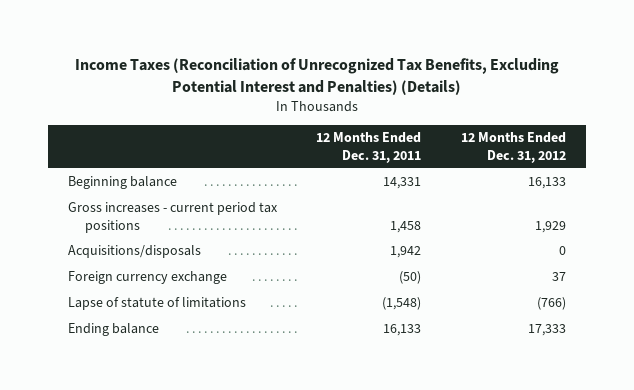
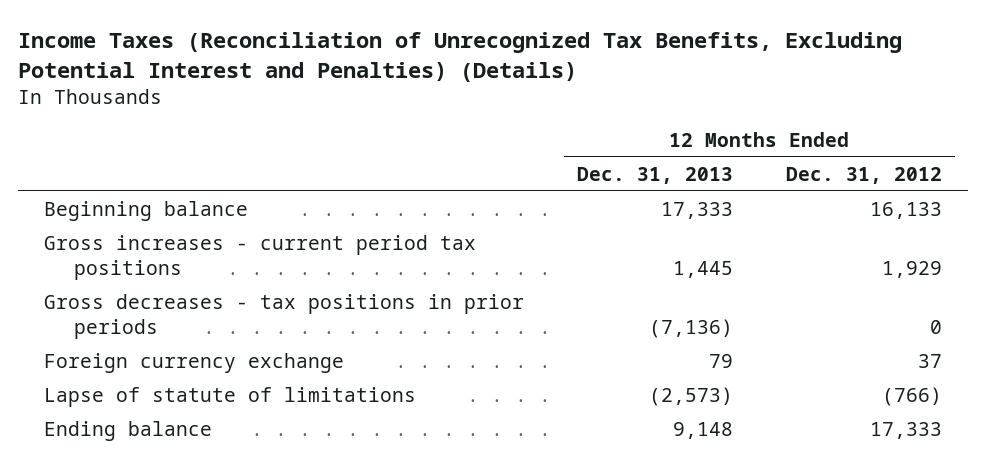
- | 12 Months Ended Dec. 31, 2011 | 12 Months Ended Dec. 31, 2012
+ | 12 Months Ended Dec. 31, 2013 | 12 Months Ended Dec. 31, 2012
- Acquisitions/disposals | 1,942 | 0
+ Gross decreases - tax positions in prior periods | (7,136) | 0

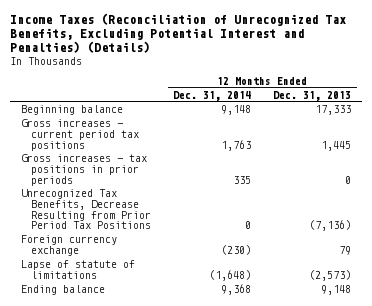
- | 12 Months Ended Dec. 31, 2013 | 12 Months Ended Dec. 31, 2012
+ | 12 Months Ended Dec. 31, 2014 | 12 Months Ended Dec. 31, 2013
- Gross decreases - tax positions in prior periods | (7,136) | 0
+ Gross increases - tax positions in prior periods | 335 | 0
+ Unrecognized Tax Benefits, Decrease Resulting from Prior Period Tax Positions | 0 | (7,136)

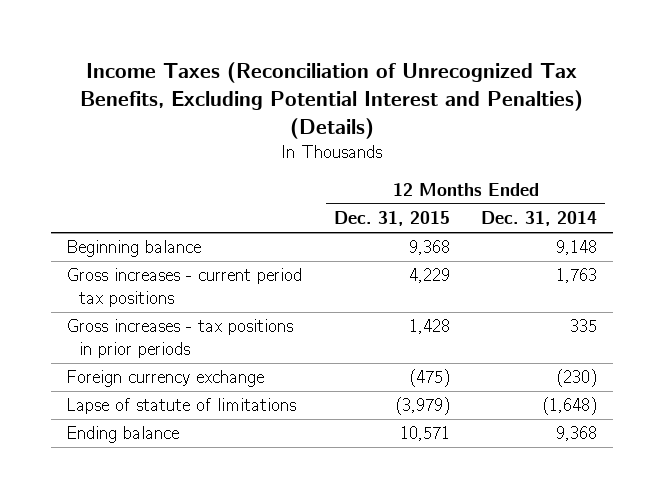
- | 12 Months Ended Dec. 31, 2014 | 12 Months Ended Dec. 31, 2013
+ | 12 Months Ended Dec. 31, 2015 | 12 Months Ended Dec. 31, 2014
- Unrecognized Tax Benefits, Decrease Resulting from Prior Period Tax Positions | 0 | (7,136)

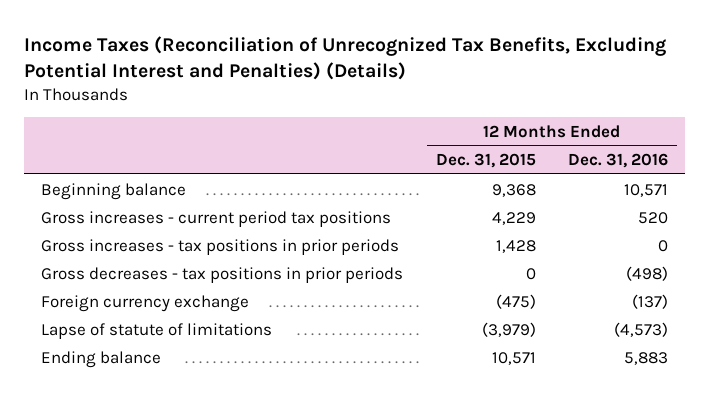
- | 12 Months Ended Dec. 31, 2015 | 12 Months Ended Dec. 31, 2014
+ | 12 Months Ended Dec. 31, 2015 | 12 Months Ended Dec. 31, 2016
+ Gross decreases - tax positions in prior periods | 0 | (498)

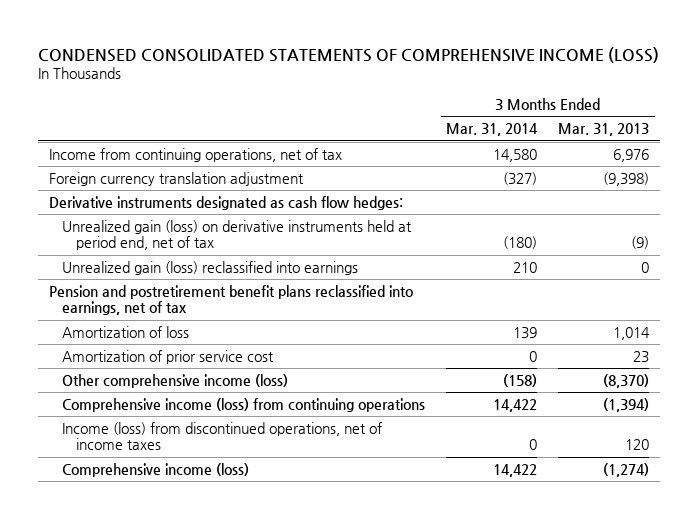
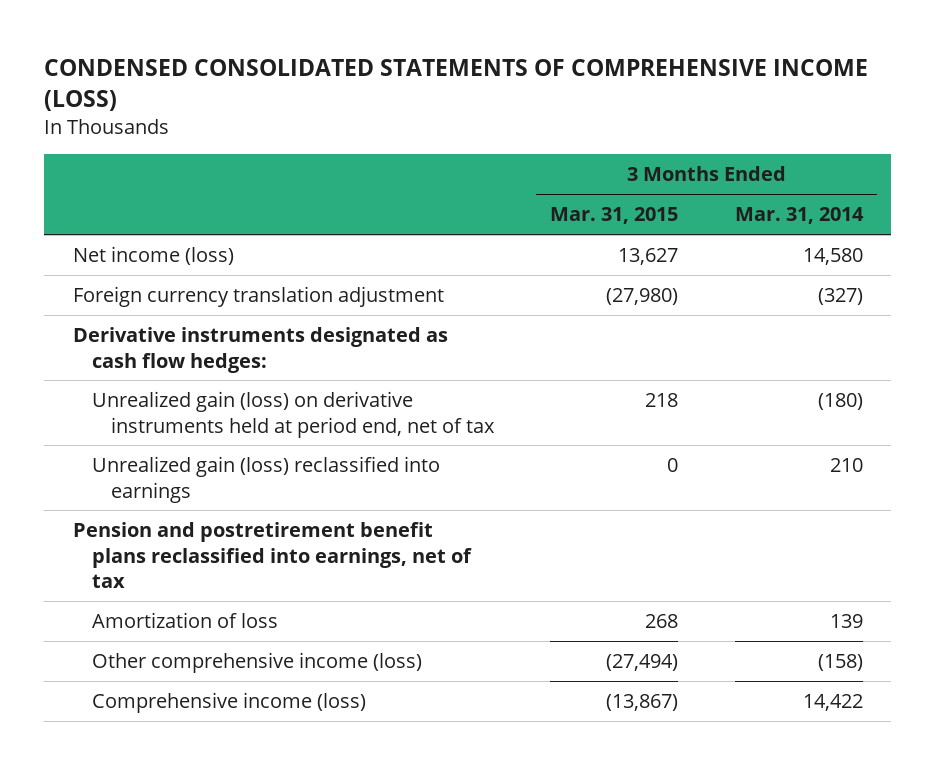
- | 3 Months Ended Mar. 31, 2014 | 3 Months Ended Mar. 31, 2013
+ | 3 Months Ended Mar. 31, 2015 | 3 Months Ended Mar. 31, 2014
- Income from continuing operations, net of tax | 14,580 | 6,976
+ Net income (loss) | 13,627 | 14,580
- Amortization of prior service cost | 0 | 23
- Comprehensive income (loss) from continuing operations | 14,422 | (1,394)
- Income (loss) from discontinued operations, net of income taxes | 0 | 120

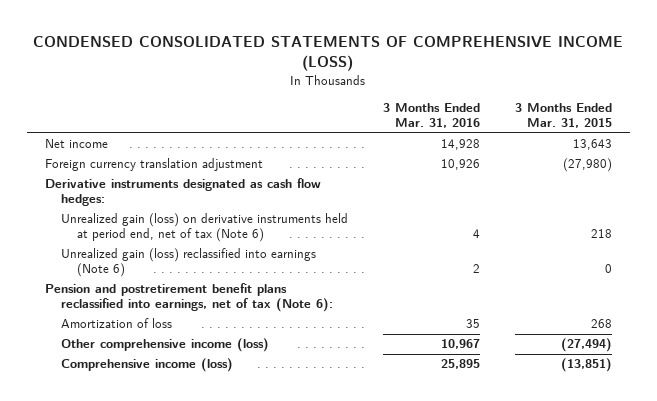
- | 3 Months Ended Mar. 31, 2015 | 3 Months Ended Mar. 31, 2014
+ | 3 Months Ended Mar. 31, 2016 | 3 Months Ended Mar. 31, 2015
- Net income (loss) | 13,627 | 14,580
+ Net income | 14,928 | 13,643
- Unrealized gain (loss) on derivative instruments held at period end, net of tax | 218 | (180)
- Unrealized gain (loss) reclassified into earnings | 0 | 210
- Pension and postretirement benefit plans reclassified into earnings, net of tax
+ Unrealized gain (loss) on derivative instruments held at period end, net of tax (Note 6) | 4 | 218
+ Unrealized gain (loss) reclassified into earnings (Note 6) | 2 | 0
+ Pension and postretirement benefit plans reclassified into earnings, net of tax (Note 6):
- Comprehensive income (loss) | (13,867) | 14,422
+ Comprehensive income (loss) | 25,895 | (13,851)

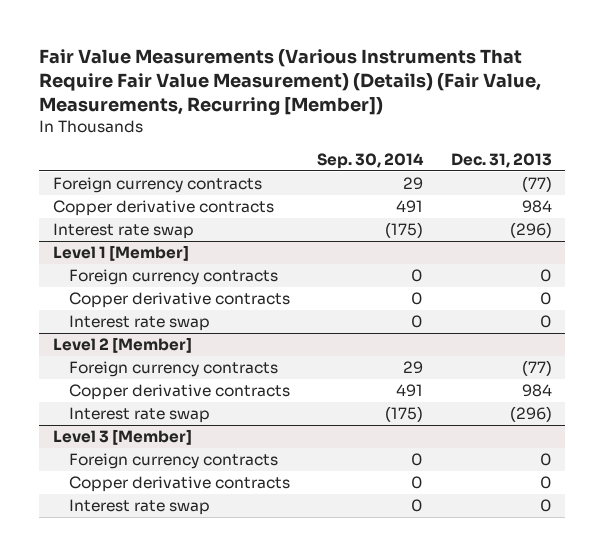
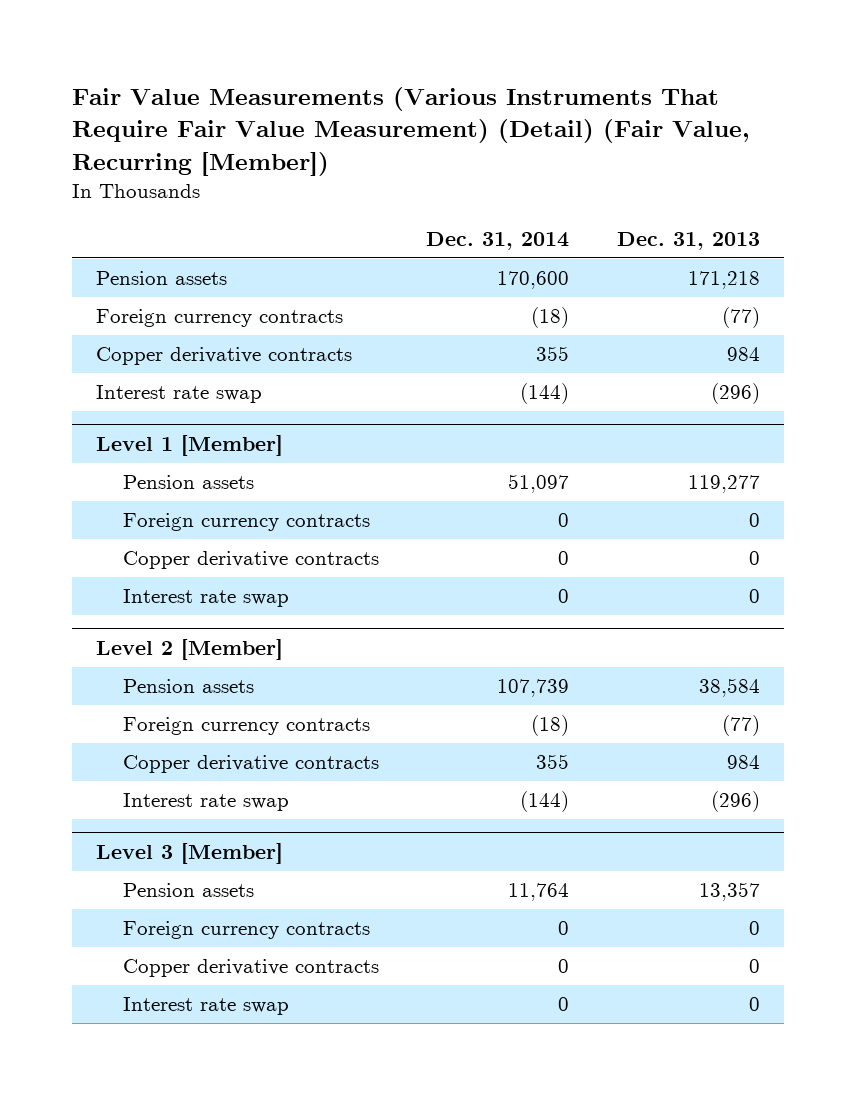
- Fair Value Measurements (Various Instruments That Require Fair Value Measurement) (Details) (Fair Value, Measurements, Recurring [Member])
+ Fair Value Measurements (Various Instruments That Require Fair Value Measurement) (Detail) (Fair Value, Recurring [Member])
- | Sep. 30, 2014 | Dec. 31, 2013
+ | Dec. 31, 2014 | Dec. 31, 2013
+ Pension assets | 170,600 | 171,218
@ Level 1 [Member]
+ Pension assets | 51,097 | 119,277
@ Level 2 [Member]
+ Pension assets | 107,739 | 38,584
@ Level 3 [Member]
+ Pension assets | 11,764 | 13,357

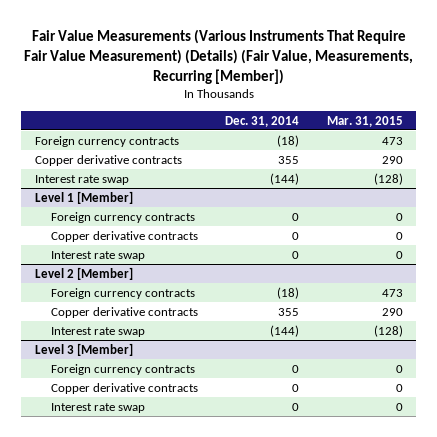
- Fair Value Measurements (Various Instruments That Require Fair Value Measurement) (Detail) (Fair Value, Recurring [Member])
+ Fair Value Measurements (Various Instruments That Require Fair Value Measurement) (Details) (Fair Value, Measurements, Recurring [Member])
- | Dec. 31, 2014 | Dec. 31, 2013
+ | Dec. 31, 2014 | Mar. 31, 2015
- Pension assets | 170,600 | 171,218
@ Level 1 [Member]
- Pension assets | 51,097 | 119,277
@ Level 2 [Member]
- Pension assets | 107,739 | 38,584
@ Level 3 [Member]
- Pension assets | 11,764 | 13,357

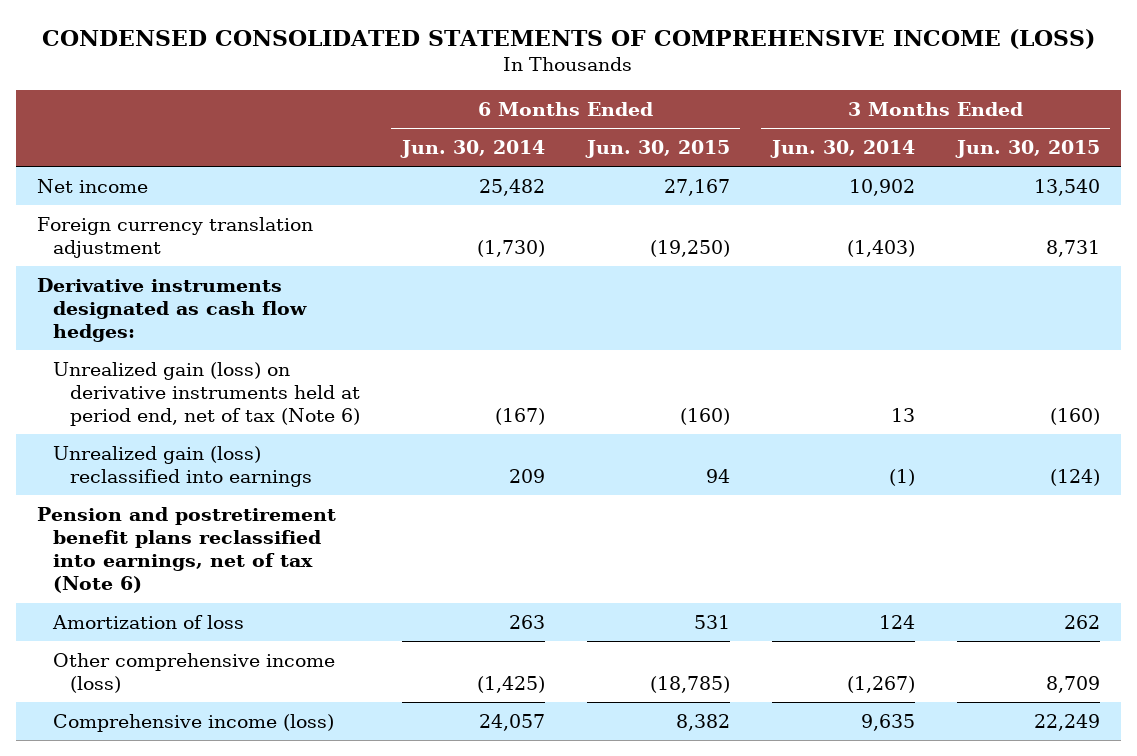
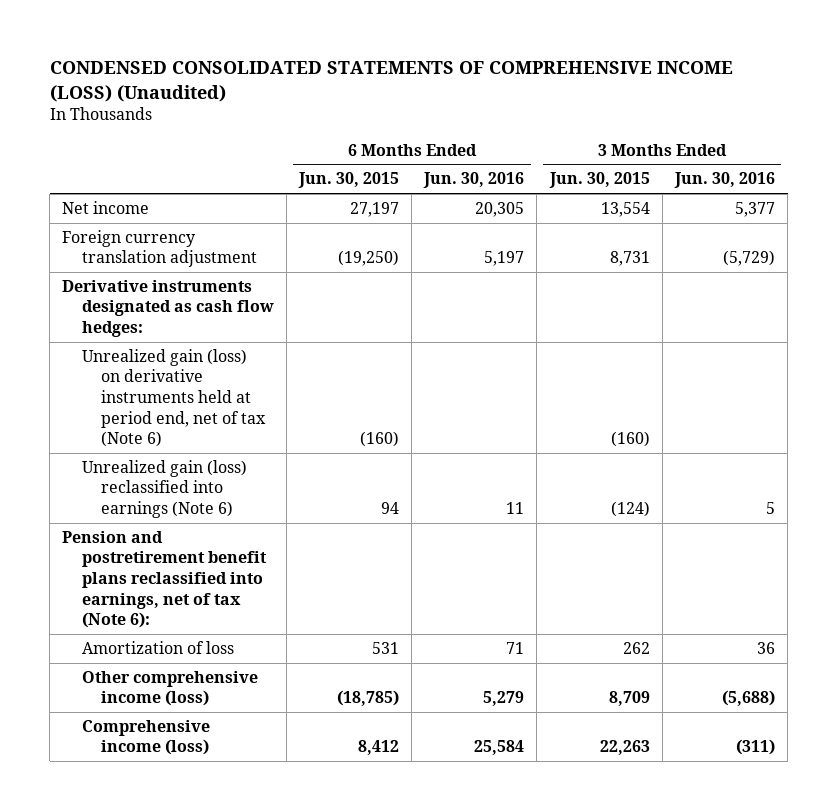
- CONDENSED CONSOLIDATED STATEMENTS OF COMPREHENSIVE INCOME (LOSS)
+ CONDENSED CONSOLIDATED STATEMENTS OF COMPREHENSIVE INCOME (LOSS) (Unaudited)
- | 6 Months Ended Jun. 30, 2014 | 6 Months Ended Jun. 30, 2015 | 3 Months Ended Jun. 30, 2014 | 3 Months Ended Jun. 30, 2015
+ | 6 Months Ended Jun. 30, 2015 | 6 Months Ended Jun. 30, 2016 | 3 Months Ended Jun. 30, 2015 | 3 Months Ended Jun. 30, 2016
- Net income | 25,482 | 27,167 | 10,902 | 13,540
+ Net income | 27,197 | 20,305 | 13,554 | 5,377
- Unrealized gain (loss) reclassified into earnings | 209 | 94 | (1) | (124)
- Pension and postretirement benefit plans reclassified into earnings, net of tax (Note 6)
+ Unrealized gain (loss) reclassified into earnings (Note 6) | 94 | 11 | (124) | 5
+ Pension and postretirement benefit plans reclassified into earnings, net of tax (Note 6):
- Comprehensive income (loss) | 24,057 | 8,382 | 9,635 | 22,249
+ Comprehensive income (loss) | 8,412 | 25,584 | 22,263 | (311)

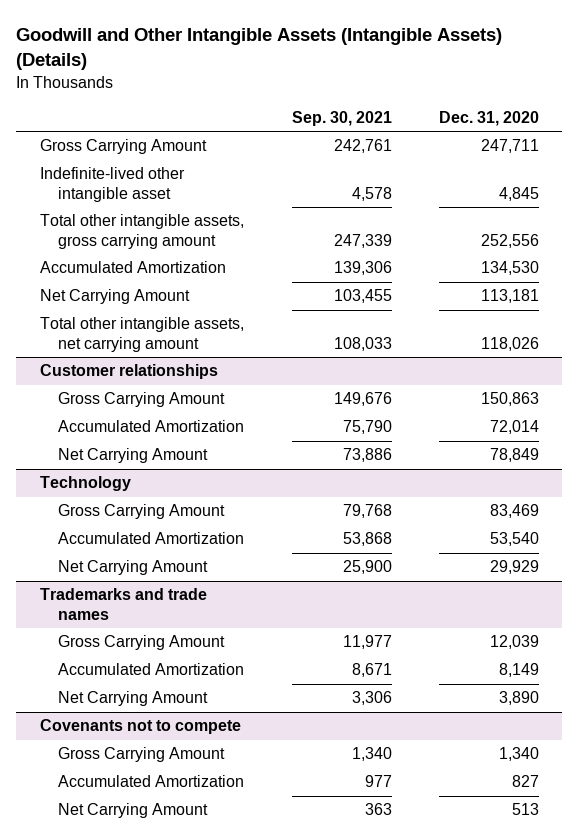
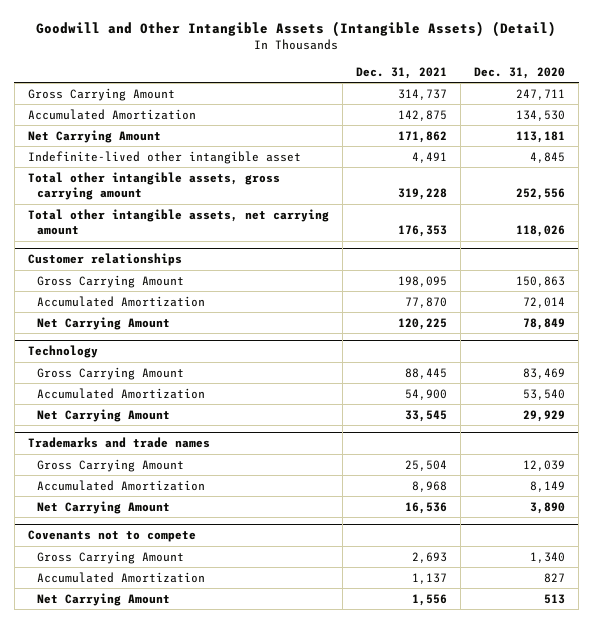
- Goodwill and Other Intangible Assets (Intangible Assets) (Details)
+ Goodwill and Other Intangible Assets (Intangible Assets) (Detail)
- | Sep. 30, 2021 | Dec. 31, 2020
+ | Dec. 31, 2021 | Dec. 31, 2020
moved down: Indefinite-lived other intangible asset | 4,491 | 4,845
moved down: Total other intangible assets, gross carrying amount | 319,228 | 252,556

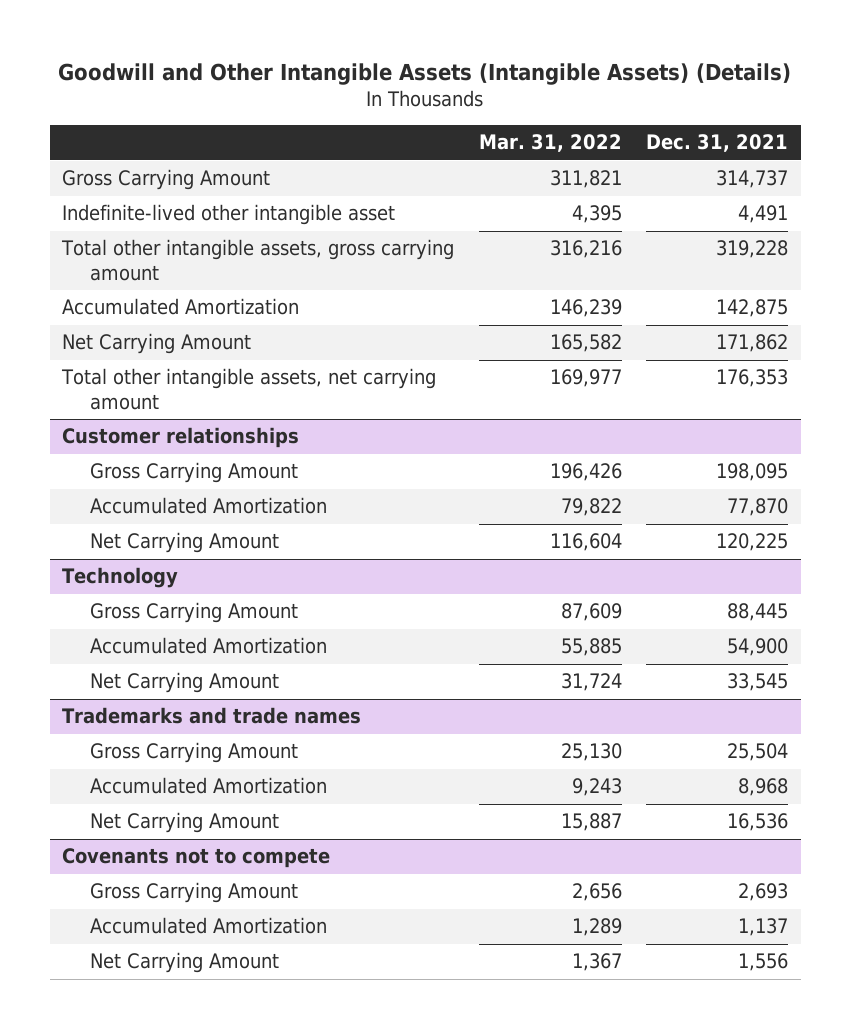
- Goodwill and Other Intangible Assets (Intangible Assets) (Detail)
+ Goodwill and Other Intangible Assets (Intangible Assets) (Details)
- | Dec. 31, 2021 | Dec. 31, 2020
+ | Mar. 31, 2022 | Dec. 31, 2021
moved down: Accumulated Amortization | 146,239 | 142,875
moved down: Net Carrying Amount | 165,582 | 171,862

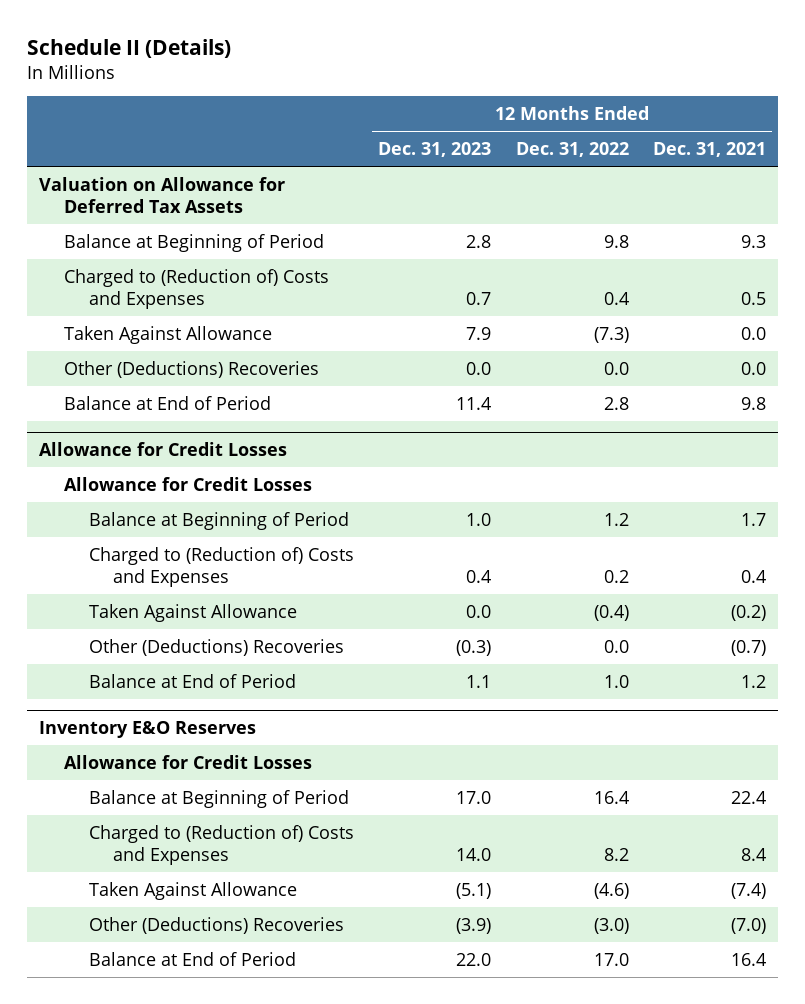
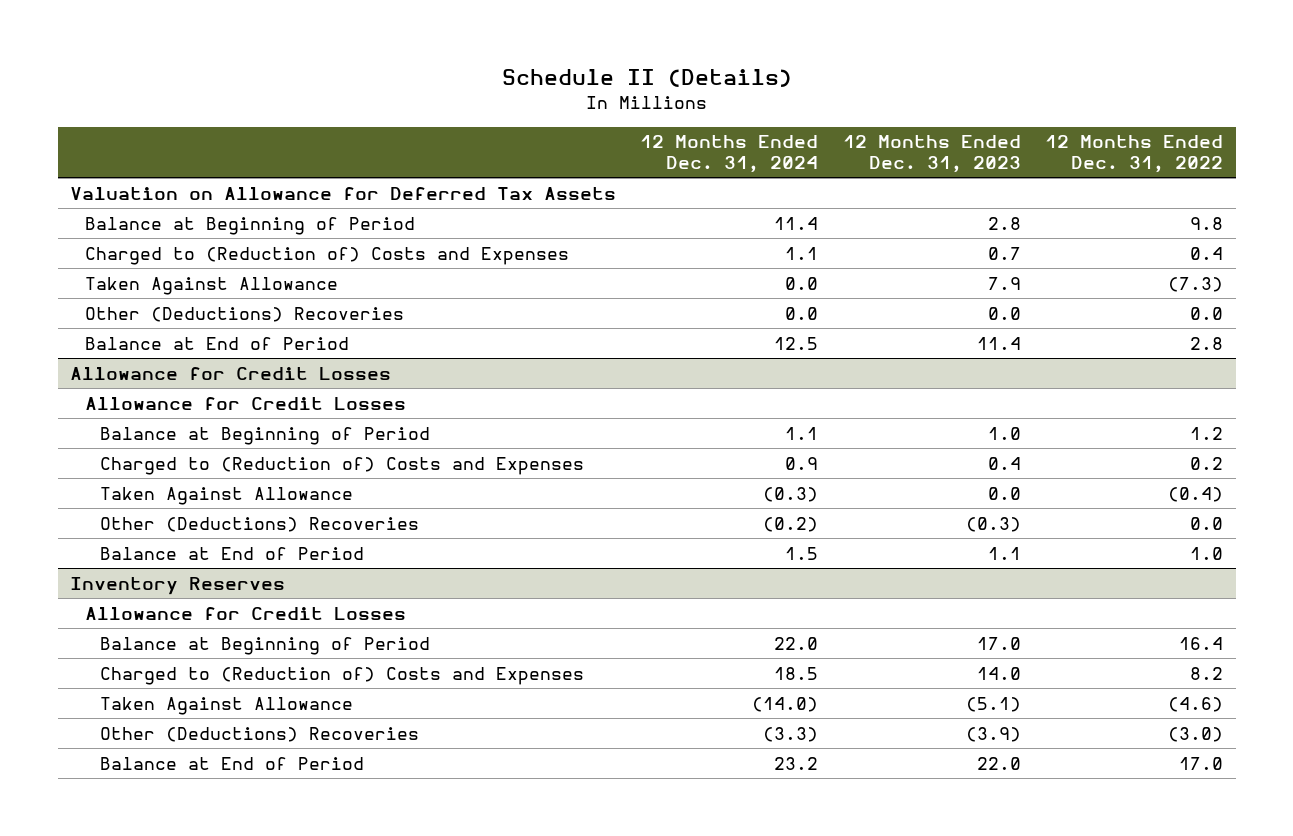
- | 12 Months Ended Dec. 31, 2023 | 12 Months Ended Dec. 31, 2022 | 12 Months Ended Dec. 31, 2021
+ | 12 Months Ended Dec. 31, 2024 | 12 Months Ended Dec. 31, 2023 | 12 Months Ended Dec. 31, 2022
- Inventory E&O Reserves
+ Inventory Reserves

